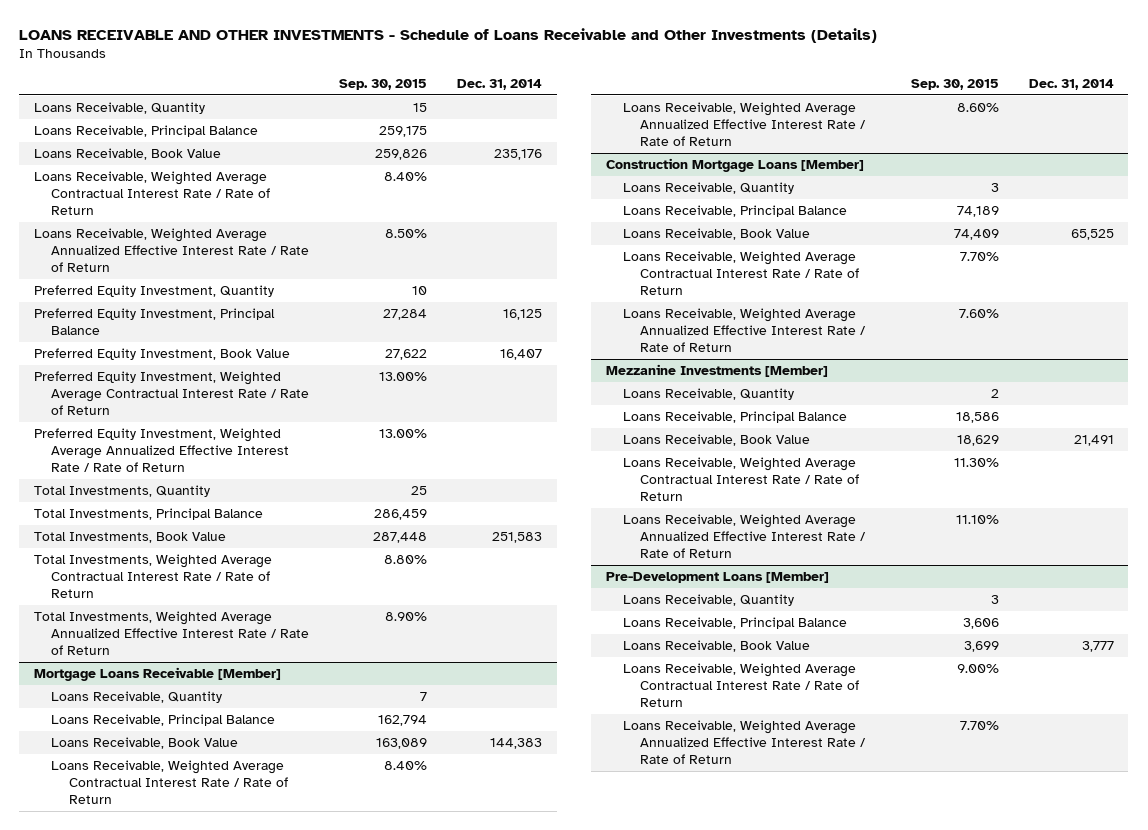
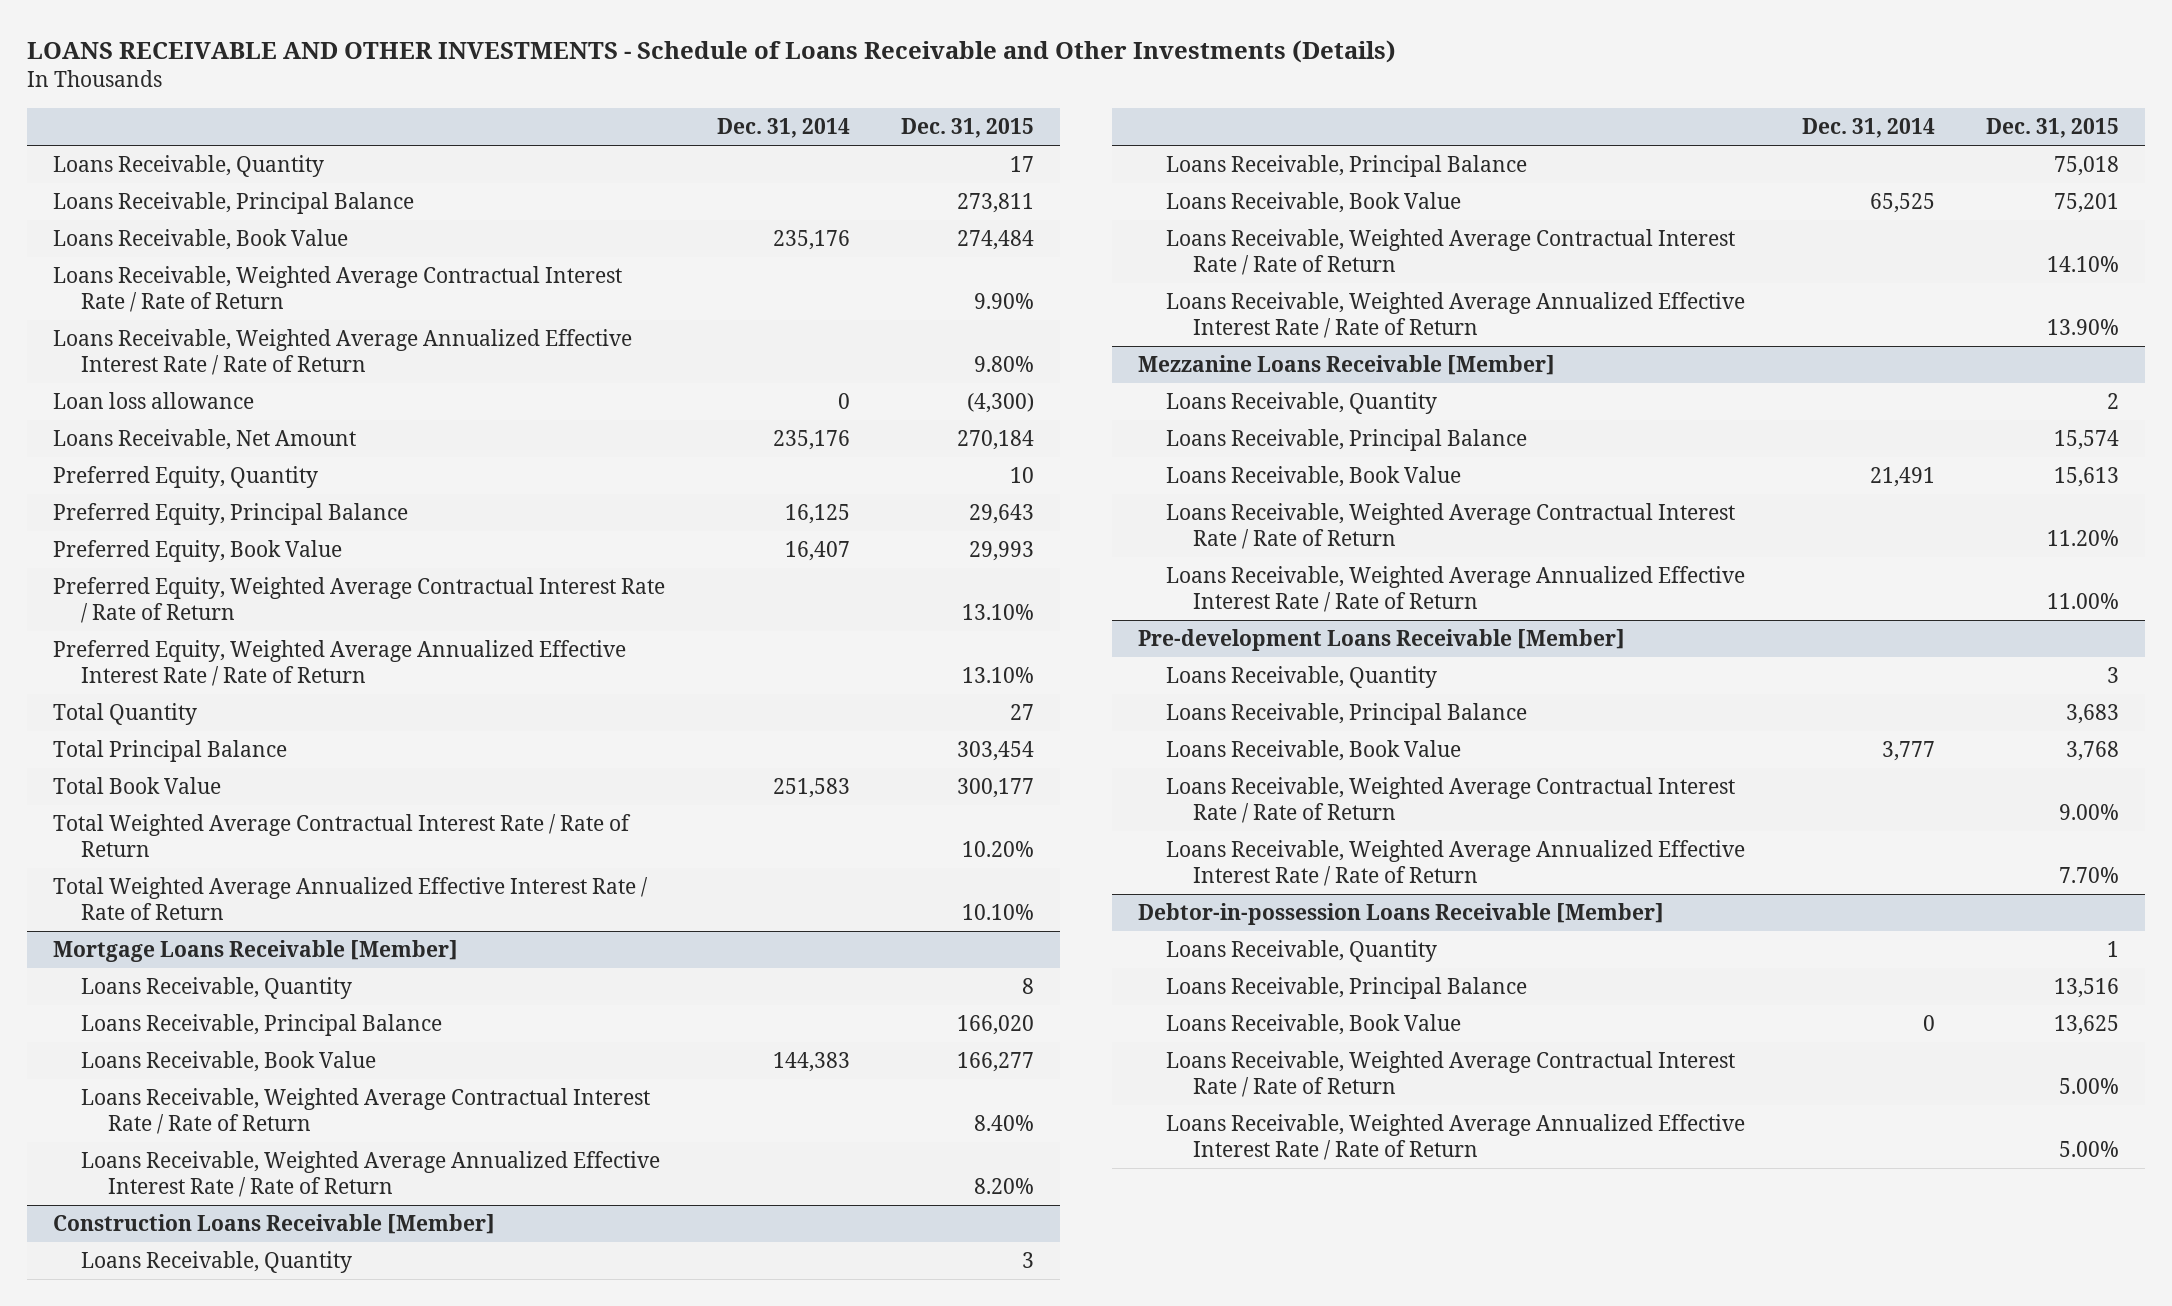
- | Sep. 30, 2015 | Dec. 31, 2014
+ | Dec. 31, 2014 | Dec. 31, 2015
- Preferred Equity Investment, Quantity | 10 |
- Preferred Equity Investment, Principal Balance | 27,284 | 16,125
- Preferred Equity Investment, Book Value | 27,622 | 16,407
- Preferred Equity Investment, Weighted Average Contractual Interest Rate / Rate of Return | 13.00% |
- Preferred Equity Investment, Weighted Average Annualized Effective Interest Rate / Rate of Return | 13.00% |
- Total Investments, Quantity | 25 |
- Total Investments, Principal Balance | 286,459 |
- Total Investments, Book Value | 287,448 | 251,583
- Total Investments, Weighted Average Contractual Interest Rate / Rate of Return | 8.80% |
- Total Investments, Weighted Average Annualized Effective Interest Rate / Rate of Return | 8.90% |
+ Loan loss allowance | 0 | (4,300)
+ Loans Receivable, Net Amount | 235,176 | 270,184
+ Preferred Equity, Quantity | | 10
+ Preferred Equity, Principal Balance | 16,125 | 29,643
+ Preferred Equity, Book Value | 16,407 | 29,993
+ Preferred Equity, Weighted Average Contractual Interest Rate / Rate of Return | | 13.10%
+ Preferred Equity, Weighted Average Annualized Effective Interest Rate / Rate of Return | | 13.10%
+ Total Quantity | | 27
+ Total Principal Balance | | 303,454
+ Total Book Value | 251,583 | 300,177
+ Total Weighted Average Contractual Interest Rate / Rate of Return | | 10.20%
+ Total Weighted Average Annualized Effective Interest Rate / Rate of Return | | 10.10%
- Construction Mortgage Loans [Member]
+ Construction Loans Receivable [Member]
- Mezzanine Investments [Member]
+ Mezzanine Loans Receivable [Member]
- Pre-Development Loans [Member]
+ Pre-development Loans Receivable [Member]
+ Debtor-in-possession Loans Receivable [Member]
+ Loans Receivable, Quantity | | 1
+ Loans Receivable, Principal Balance | | 13,516
+ Loans Receivable, Book Value | 0 | 13,625
+ Loans Receivable, Weighted Average Contractual Interest Rate / Rate of Return | | 5.00%
+ Loans Receivable, Weighted Average Annualized Effective Interest Rate / Rate of Return | | 5.00%

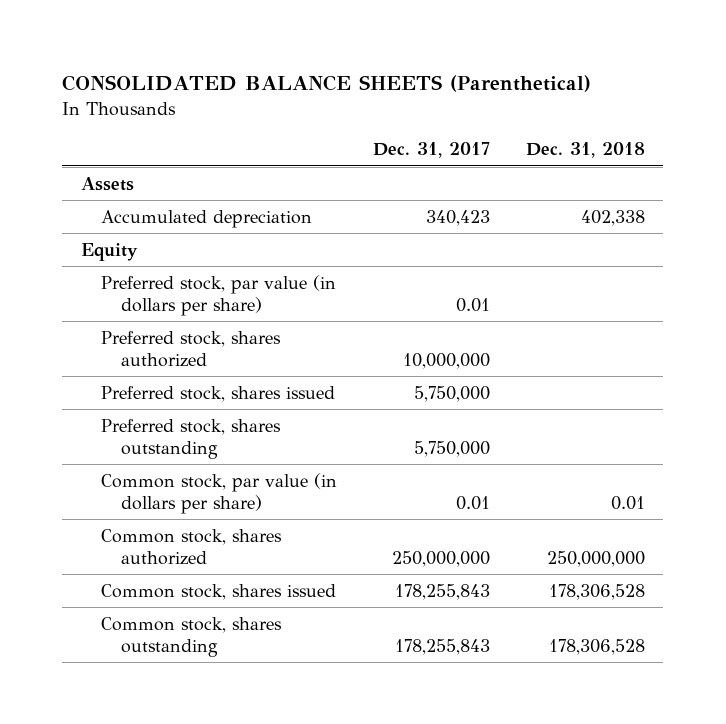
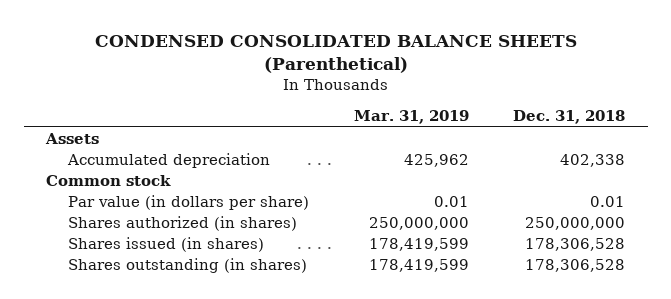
- CONSOLIDATED BALANCE SHEETS (Parenthetical)
+ CONDENSED CONSOLIDATED BALANCE SHEETS (Parenthetical)
- | Dec. 31, 2017 | Dec. 31, 2018
+ | Mar. 31, 2019 | Dec. 31, 2018
- Equity
- Preferred stock, par value (in dollars per share) | 0.01 |
- Preferred stock, shares authorized | 10,000,000 |
- Preferred stock, shares issued | 5,750,000 |
- Preferred stock, shares outstanding | 5,750,000 |
- Common stock, par value (in dollars per share) | 0.01 | 0.01
- Common stock, shares authorized | 250,000,000 | 250,000,000
- Common stock, shares issued | 178,255,843 | 178,306,528
- Common stock, shares outstanding | 178,255,843 | 178,306,528
+ Common stock
+ Par value (in dollars per share) | 0.01 | 0.01
+ Shares authorized (in shares) | 250,000,000 | 250,000,000
+ Shares issued (in shares) | 178,419,599 | 178,306,528
+ Shares outstanding (in shares) | 178,419,599 | 178,306,528

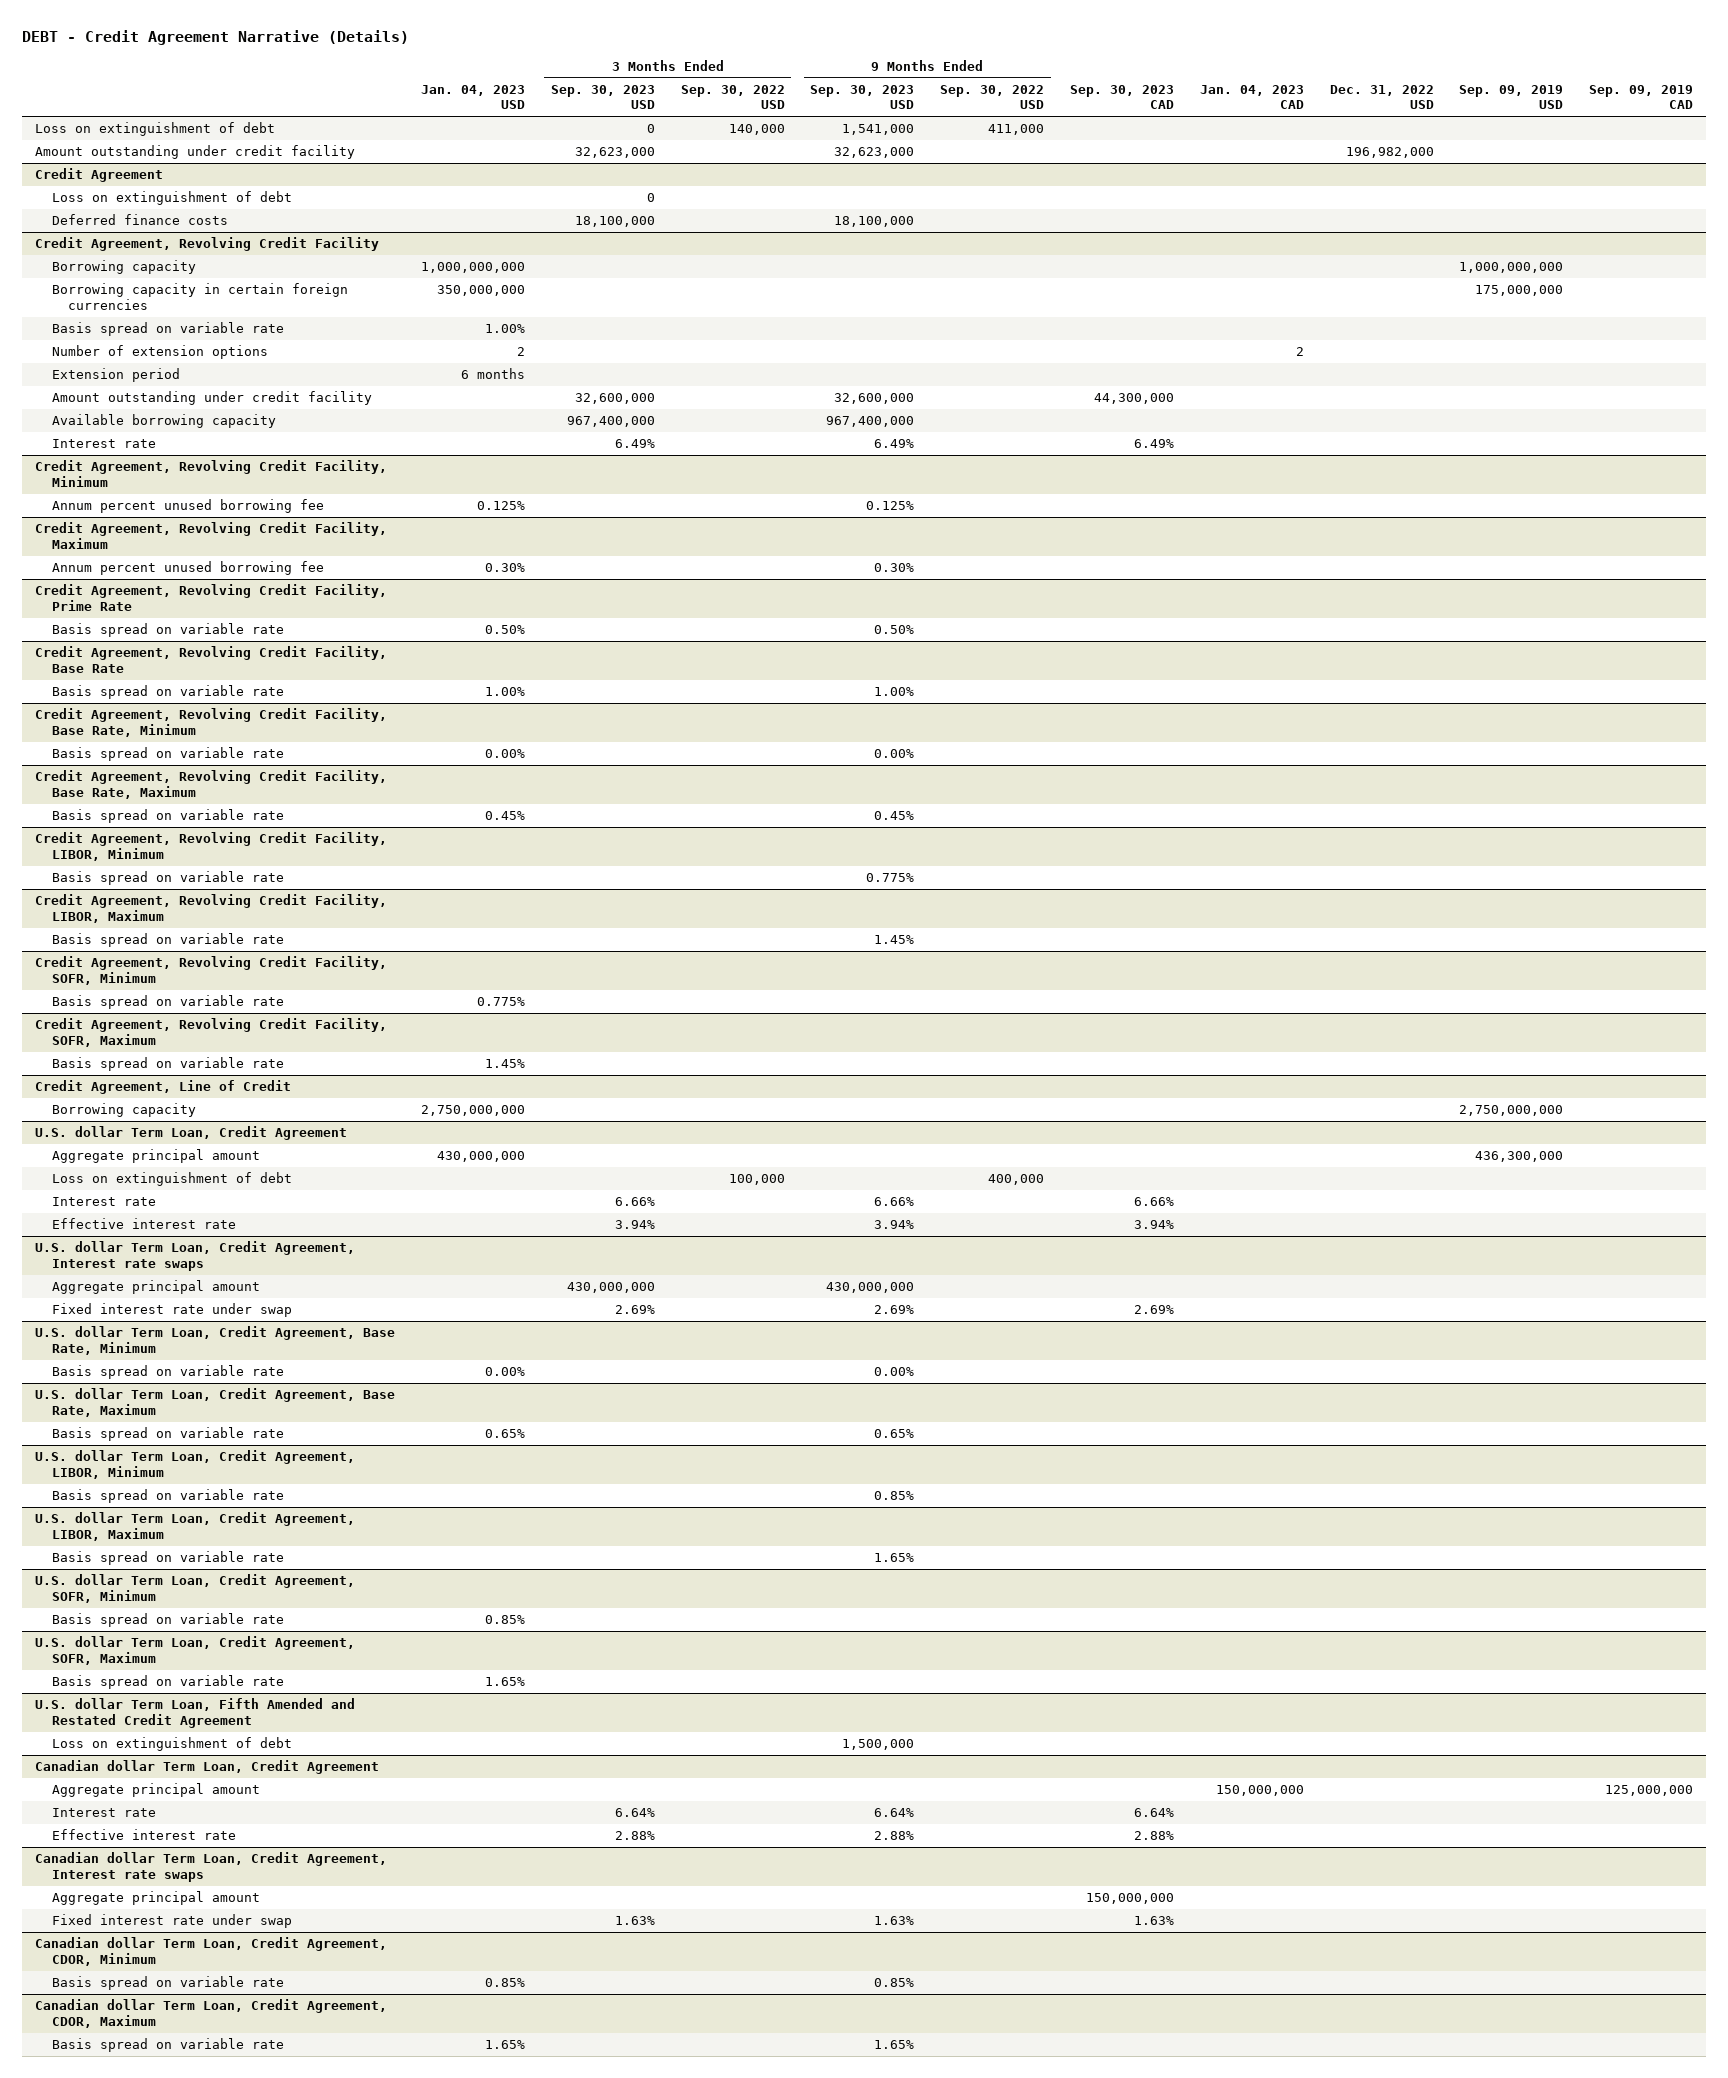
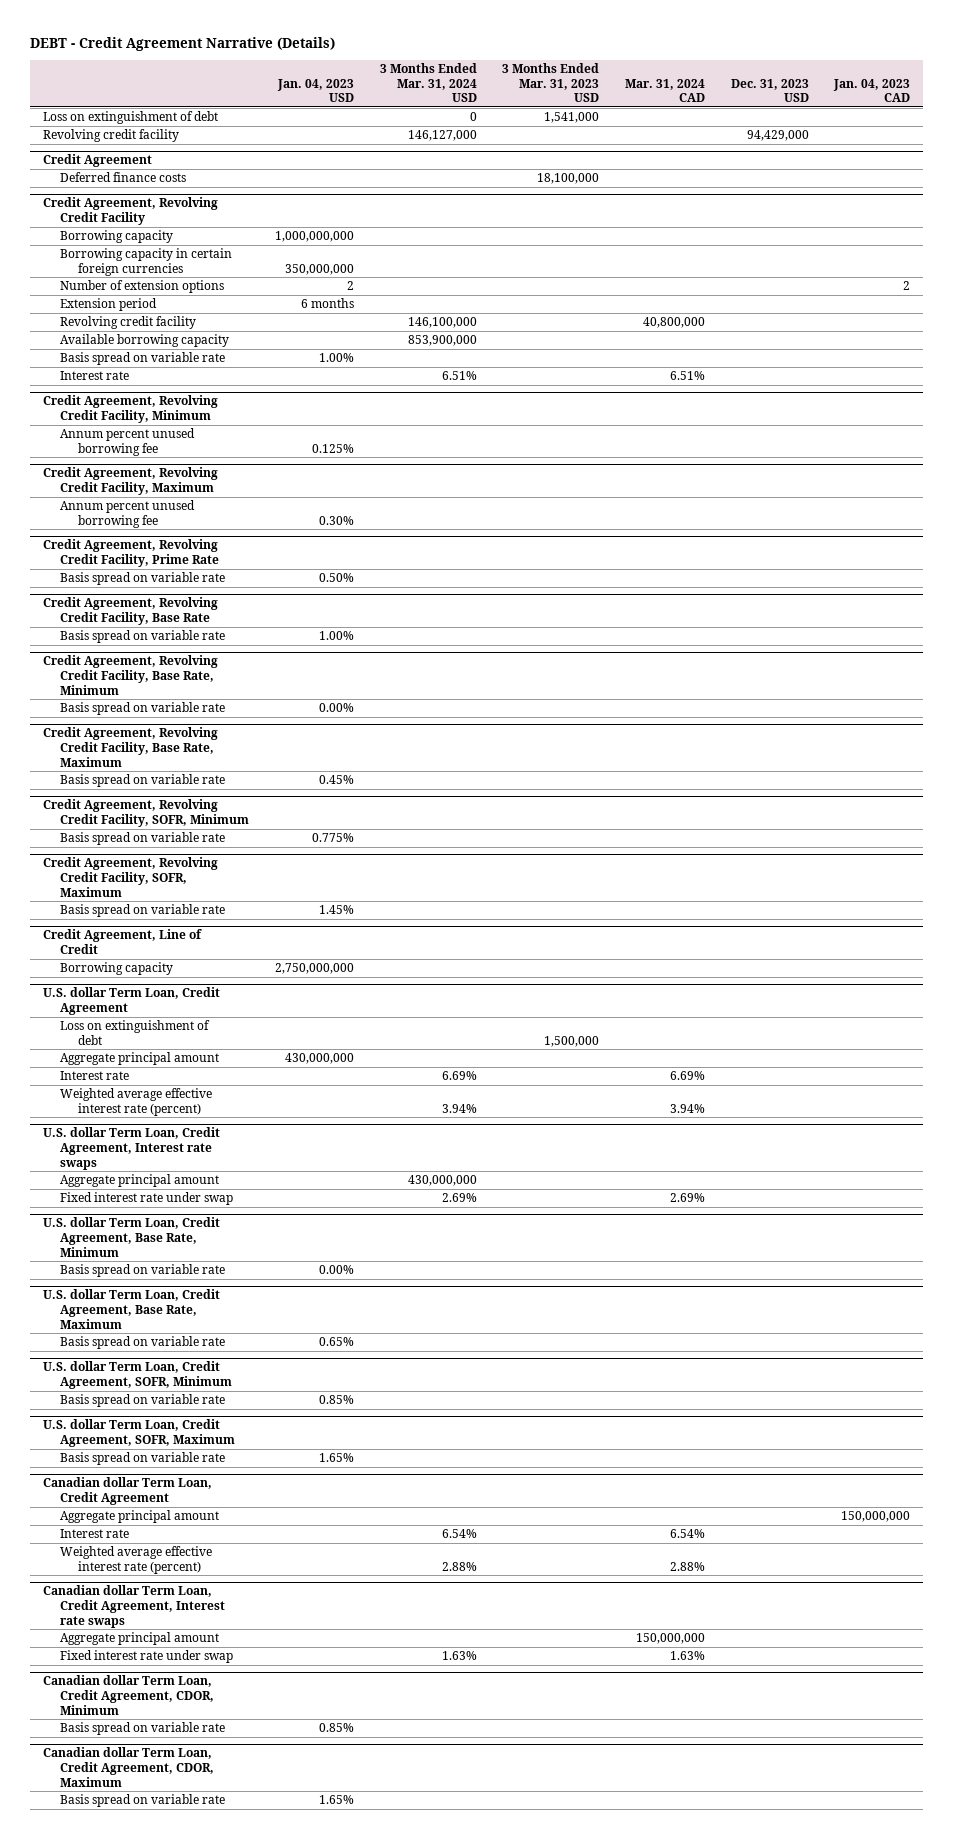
- | Jan. 04, 2023 USD | 3 Months Ended Sep. 30, 2023 USD | 3 Months Ended Sep. 30, 2022 USD | 9 Months Ended Sep. 30, 2023 USD | 9 Months Ended Sep. 30, 2022 USD | Sep. 30, 2023 CAD | Jan. 04, 2023 CAD | Dec. 31, 2022 USD | Sep. 09, 2019 USD | Sep. 09, 2019 CAD
+ | Jan. 04, 2023 USD | 3 Months Ended Mar. 31, 2024 USD | 3 Months Ended Mar. 31, 2023 USD | Mar. 31, 2024 CAD | Dec. 31, 2023 USD | Jan. 04, 2023 CAD
- Amount outstanding under credit facility | | 32,623,000 | | 32,623,000 | | | | 196,982,000 | |
+ Revolving credit facility | | 146,127,000 | | | 94,429,000 |
@ Credit Agreement
- Loss on extinguishment of debt | | 0 | | | | | | | |
@ Credit Agreement, Revolving Credit Facility
- Amount outstanding under credit facility | | 32,600,000 | | 32,600,000 | | 44,300,000 | | | |
+ Revolving credit facility | | 146,100,000 | | 40,800,000 | |
moved down: Basis spread on variable rate | 1.00% | | | | |
- Credit Agreement, Revolving Credit Facility, LIBOR, Minimum
- Basis spread on variable rate | | | | 0.775% | | | | | |
- Credit Agreement, Revolving Credit Facility, LIBOR, Maximum
- Basis spread on variable rate | | | | 1.45% | | | | | |
@ U.S. dollar Term Loan, Credit Agreement
moved down: Aggregate principal amount | 430,000,000 | | | | |
- Effective interest rate | | 3.94% | | 3.94% | | 3.94% | | | |
+ Weighted average effective interest rate (percent) | | 3.94% | | 3.94% | |
- U.S. dollar Term Loan, Credit Agreement, LIBOR, Minimum
- Basis spread on variable rate | | | | 0.85% | | | | | |
- U.S. dollar Term Loan, Credit Agreement, LIBOR, Maximum
- Basis spread on variable rate | | | | 1.65% | | | | | |
- U.S. dollar Term Loan, Fifth Amended and Restated Credit Agreement
- Loss on extinguishment of debt | | | | 1,500,000 | | | | | |
@ Canadian dollar Term Loan, Credit Agreement
- Effective interest rate | | 2.88% | | 2.88% | | 2.88% | | | |
+ Weighted average effective interest rate (percent) | | 2.88% | | 2.88% | |

